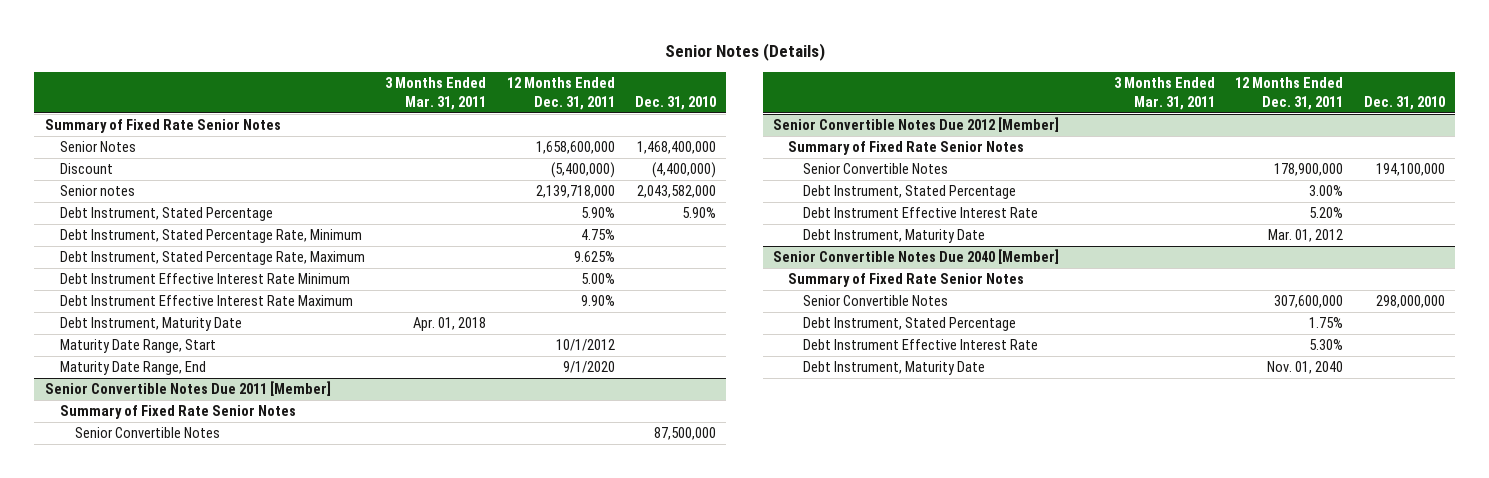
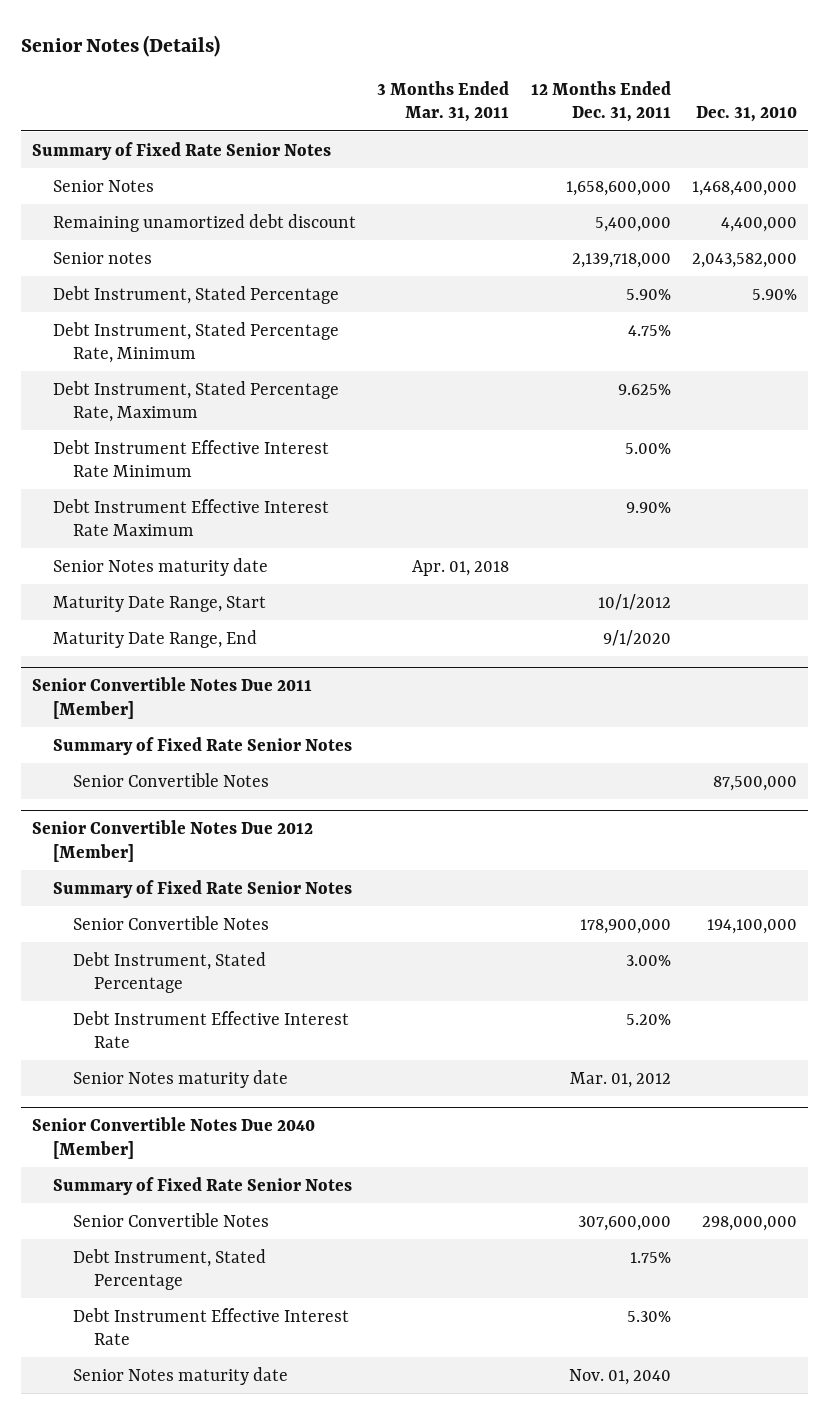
- Discount | | (5,400,000) | (4,400,000)
+ Remaining unamortized debt discount | | 5,400,000 | 4,400,000
- Debt Instrument, Maturity Date | Apr. 01, 2018 | |
+ Senior Notes maturity date | Apr. 01, 2018 | |
@ Senior Convertible Notes Due 2012 [Member]
- Debt Instrument, Maturity Date | | Mar. 01, 2012 |
+ Senior Notes maturity date | | Mar. 01, 2012 |
@ Senior Convertible Notes Due 2040 [Member]
- Debt Instrument, Maturity Date | | Nov. 01, 2040 |
+ Senior Notes maturity date | | Nov. 01, 2040 |

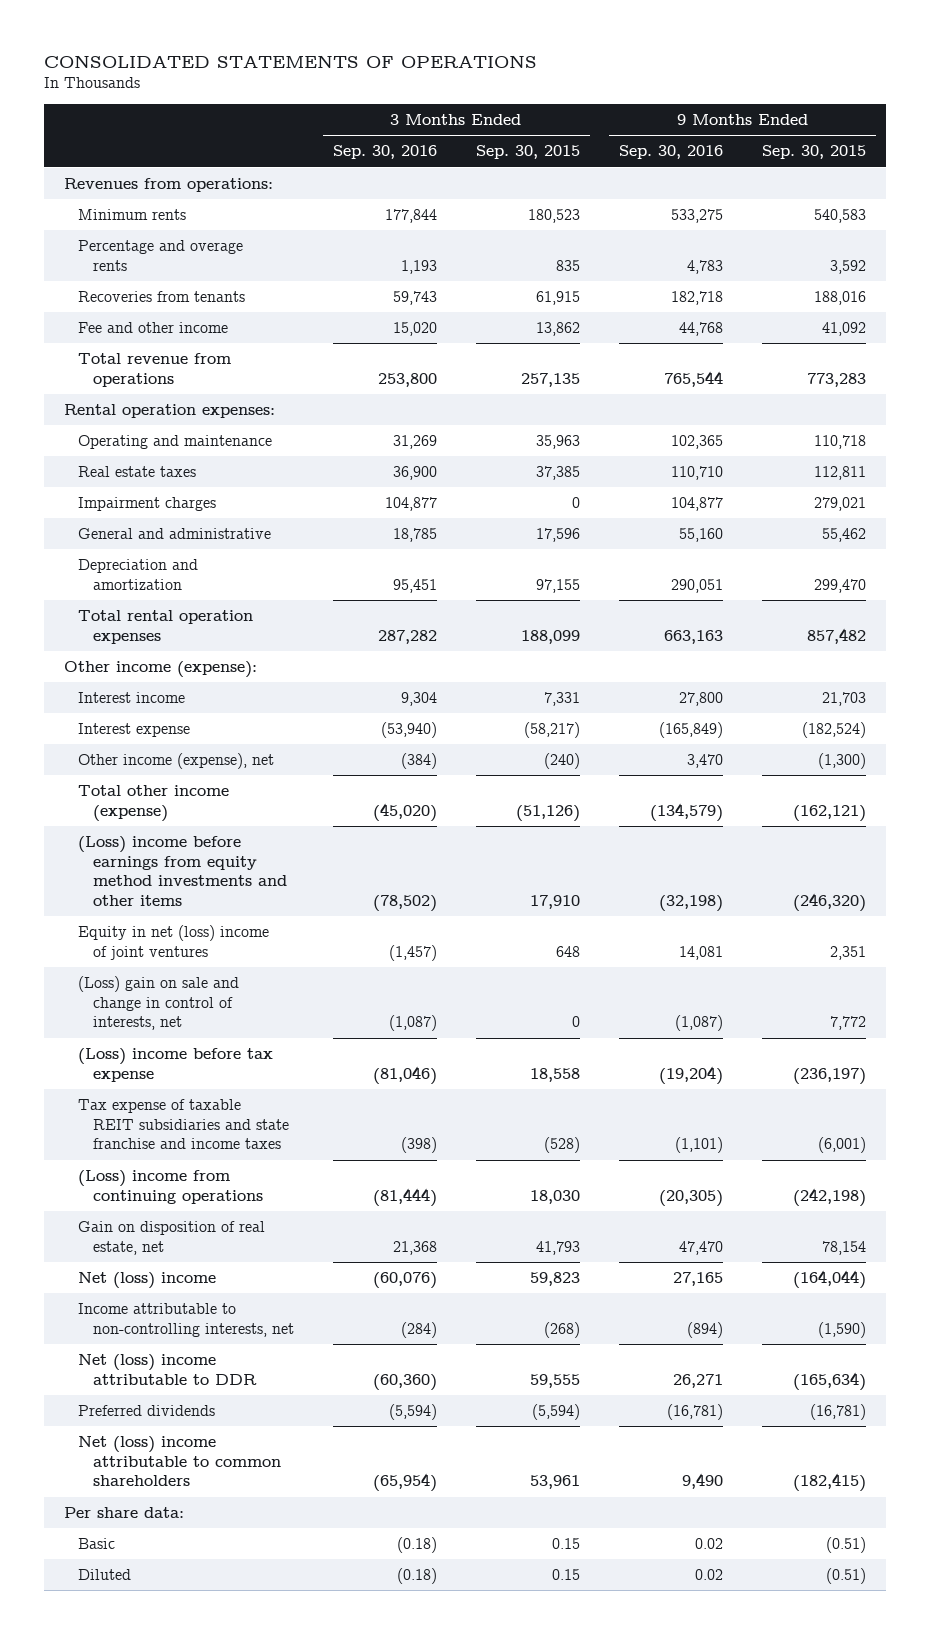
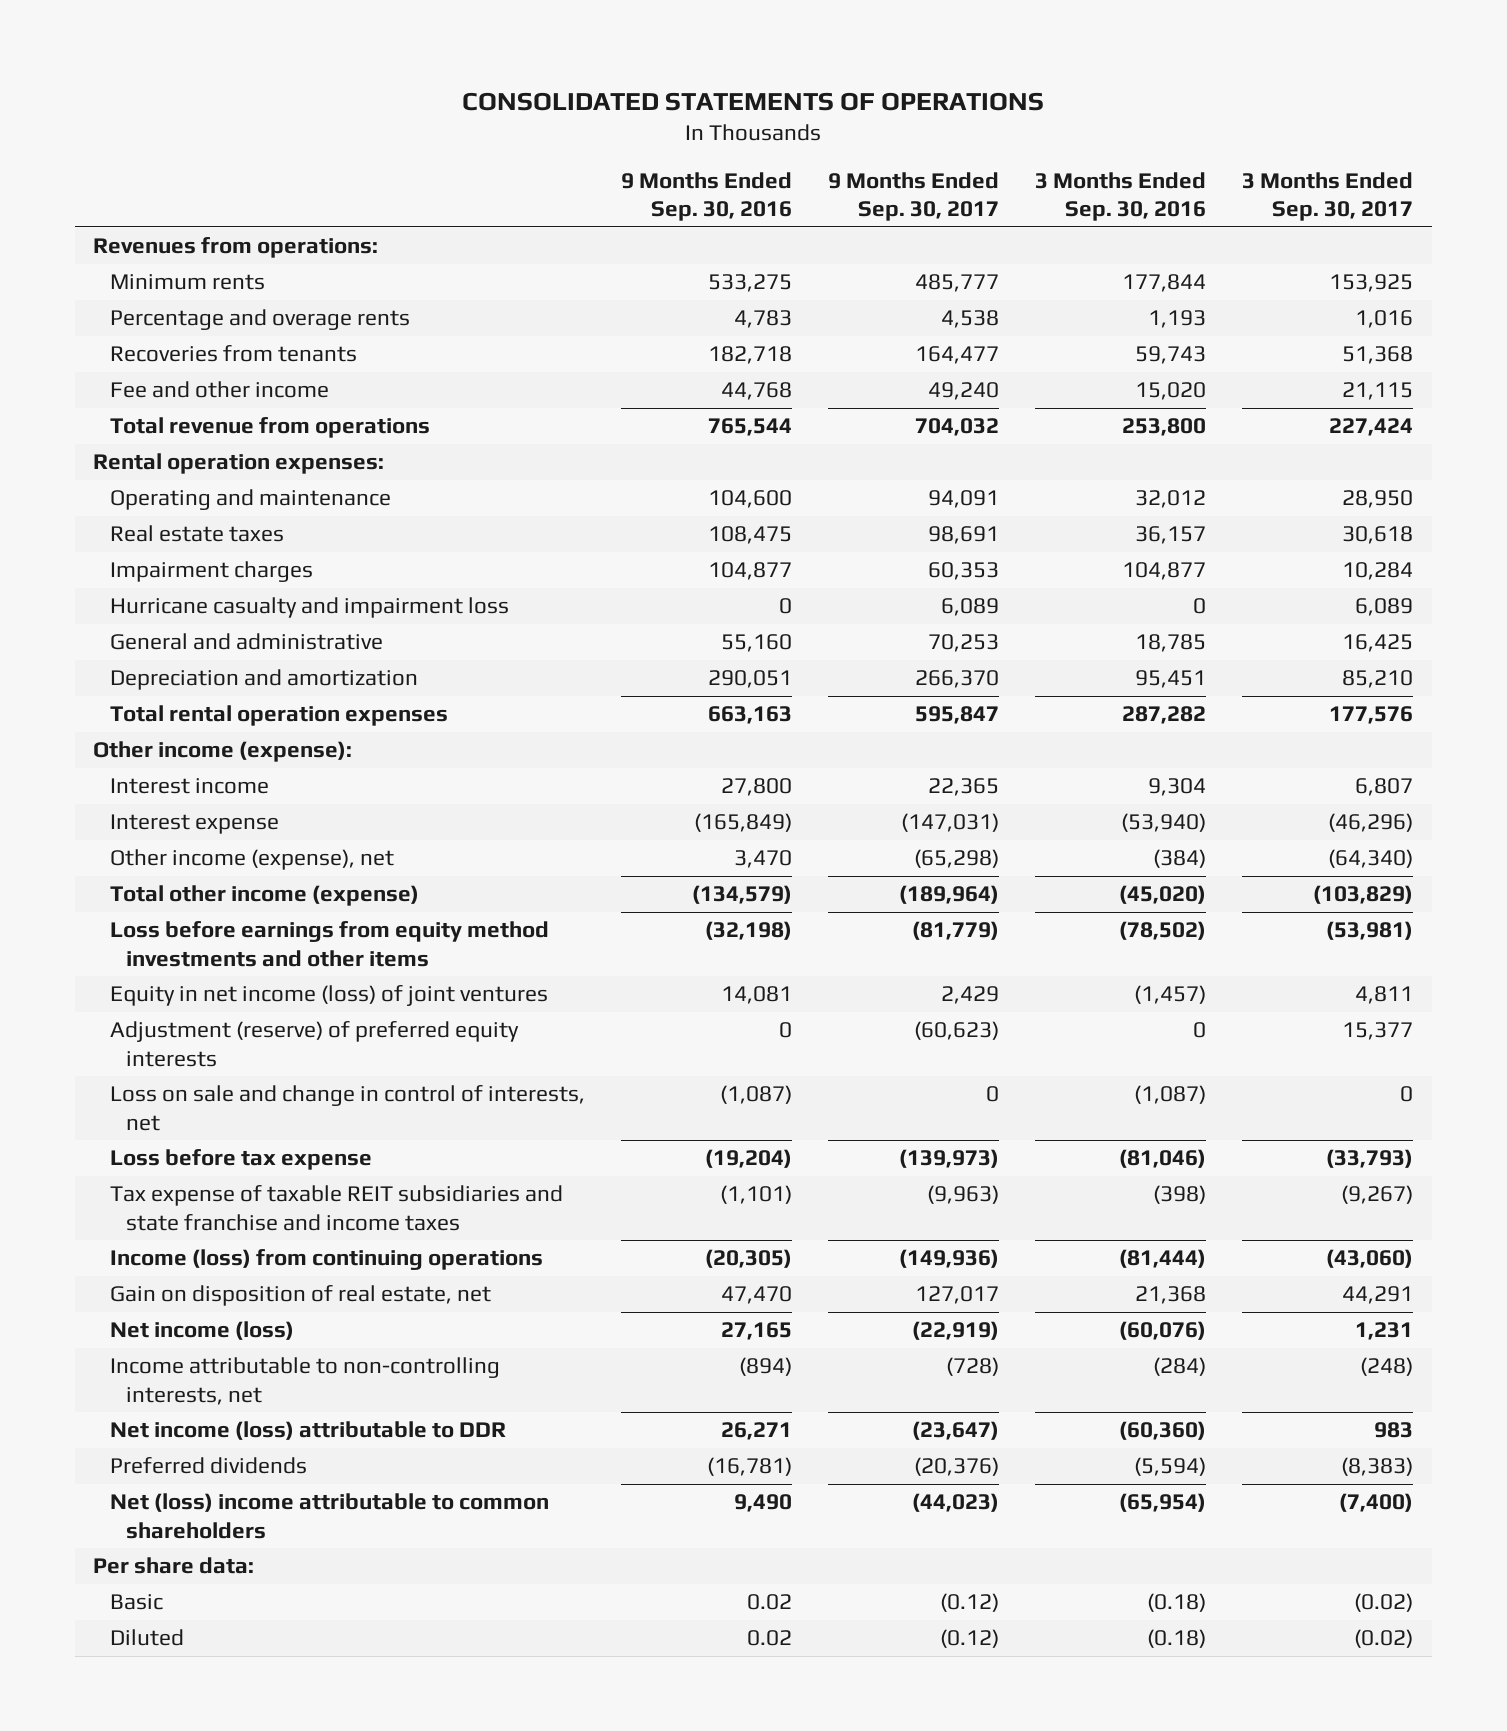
- | 3 Months Ended Sep. 30, 2016 | 3 Months Ended Sep. 30, 2015 | 9 Months Ended Sep. 30, 2016 | 9 Months Ended Sep. 30, 2015
+ | 9 Months Ended Sep. 30, 2016 | 9 Months Ended Sep. 30, 2017 | 3 Months Ended Sep. 30, 2016 | 3 Months Ended Sep. 30, 2017
- Operating and maintenance | 31,269 | 35,963 | 102,365 | 110,718
- Real estate taxes | 36,900 | 37,385 | 110,710 | 112,811
+ Operating and maintenance | 104,600 | 94,091 | 32,012 | 28,950
+ Real estate taxes | 108,475 | 98,691 | 36,157 | 30,618
+ Hurricane casualty and impairment loss | 0 | 6,089 | 0 | 6,089
- (Loss) income before earnings from equity method investments and other items | (78,502) | 17,910 | (32,198) | (246,320)
- Equity in net (loss) income of joint ventures | (1,457) | 648 | 14,081 | 2,351
- (Loss) gain on sale and change in control of interests, net | (1,087) | 0 | (1,087) | 7,772
- (Loss) income before tax expense | (81,046) | 18,558 | (19,204) | (236,197)
+ Loss before earnings from equity method investments and other items | (32,198) | (81,779) | (78,502) | (53,981)
+ Equity in net income (loss) of joint ventures | 14,081 | 2,429 | (1,457) | 4,811
+ Adjustment (reserve) of preferred equity interests | 0 | (60,623) | 0 | 15,377
+ Loss on sale and change in control of interests, net | (1,087) | 0 | (1,087) | 0
+ Loss before tax expense | (19,204) | (139,973) | (81,046) | (33,793)
- (Loss) income from continuing operations | (81,444) | 18,030 | (20,305) | (242,198)
+ Income (loss) from continuing operations | (20,305) | (149,936) | (81,444) | (43,060)
- Net (loss) income | (60,076) | 59,823 | 27,165 | (164,044)
+ Net income (loss) | 27,165 | (22,919) | (60,076) | 1,231
- Net (loss) income attributable to DDR | (60,360) | 59,555 | 26,271 | (165,634)
+ Net income (loss) attributable to DDR | 26,271 | (23,647) | (60,360) | 983

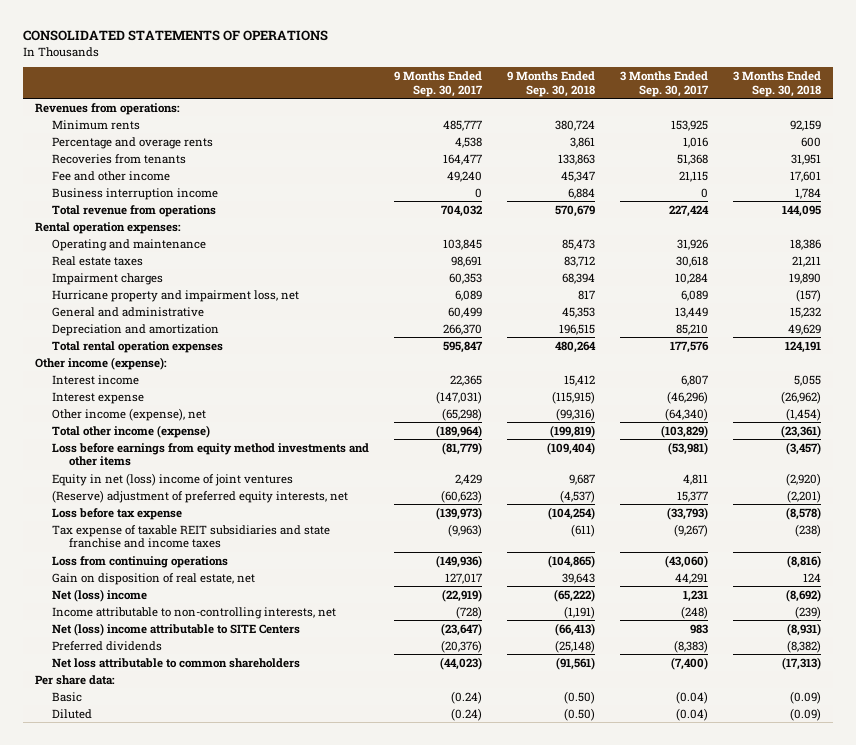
- | 9 Months Ended Sep. 30, 2016 | 9 Months Ended Sep. 30, 2017 | 3 Months Ended Sep. 30, 2016 | 3 Months Ended Sep. 30, 2017
+ | 9 Months Ended Sep. 30, 2017 | 9 Months Ended Sep. 30, 2018 | 3 Months Ended Sep. 30, 2017 | 3 Months Ended Sep. 30, 2018
+ Business interruption income | 0 | 6,884 | 0 | 1,784
- Operating and maintenance | 104,600 | 94,091 | 32,012 | 28,950
+ Operating and maintenance | 103,845 | 85,473 | 31,926 | 18,386
- Hurricane casualty and impairment loss | 0 | 6,089 | 0 | 6,089
- General and administrative | 55,160 | 70,253 | 18,785 | 16,425
+ Hurricane property and impairment loss, net | 6,089 | 817 | 6,089 | (157)
+ General and administrative | 60,499 | 45,353 | 13,449 | 15,232
- Equity in net income (loss) of joint ventures | 14,081 | 2,429 | (1,457) | 4,811
- Adjustment (reserve) of preferred equity interests | 0 | (60,623) | 0 | 15,377
- Loss on sale and change in control of interests, net | (1,087) | 0 | (1,087) | 0
+ Equity in net (loss) income of joint ventures | 2,429 | 9,687 | 4,811 | (2,920)
+ (Reserve) adjustment of preferred equity interests, net | (60,623) | (4,537) | 15,377 | (2,201)
- Income (loss) from continuing operations | (20,305) | (149,936) | (81,444) | (43,060)
+ Loss from continuing operations | (149,936) | (104,865) | (43,060) | (8,816)
- Net income (loss) | 27,165 | (22,919) | (60,076) | 1,231
+ Net (loss) income | (22,919) | (65,222) | 1,231 | (8,692)
- Net income (loss) attributable to DDR | 26,271 | (23,647) | (60,360) | 983
+ Net (loss) income attributable to SITE Centers | (23,647) | (66,413) | 983 | (8,931)
- Net (loss) income attributable to common shareholders | 9,490 | (44,023) | (65,954) | (7,400)
+ Net loss attributable to common shareholders | (44,023) | (91,561) | (7,400) | (17,313)
- Basic | 0.02 | (0.12) | (0.18) | (0.02)
- Diluted | 0.02 | (0.12) | (0.18) | (0.02)
+ Basic | (0.24) | (0.50) | (0.04) | (0.09)
+ Diluted | (0.24) | (0.50) | (0.04) | (0.09)

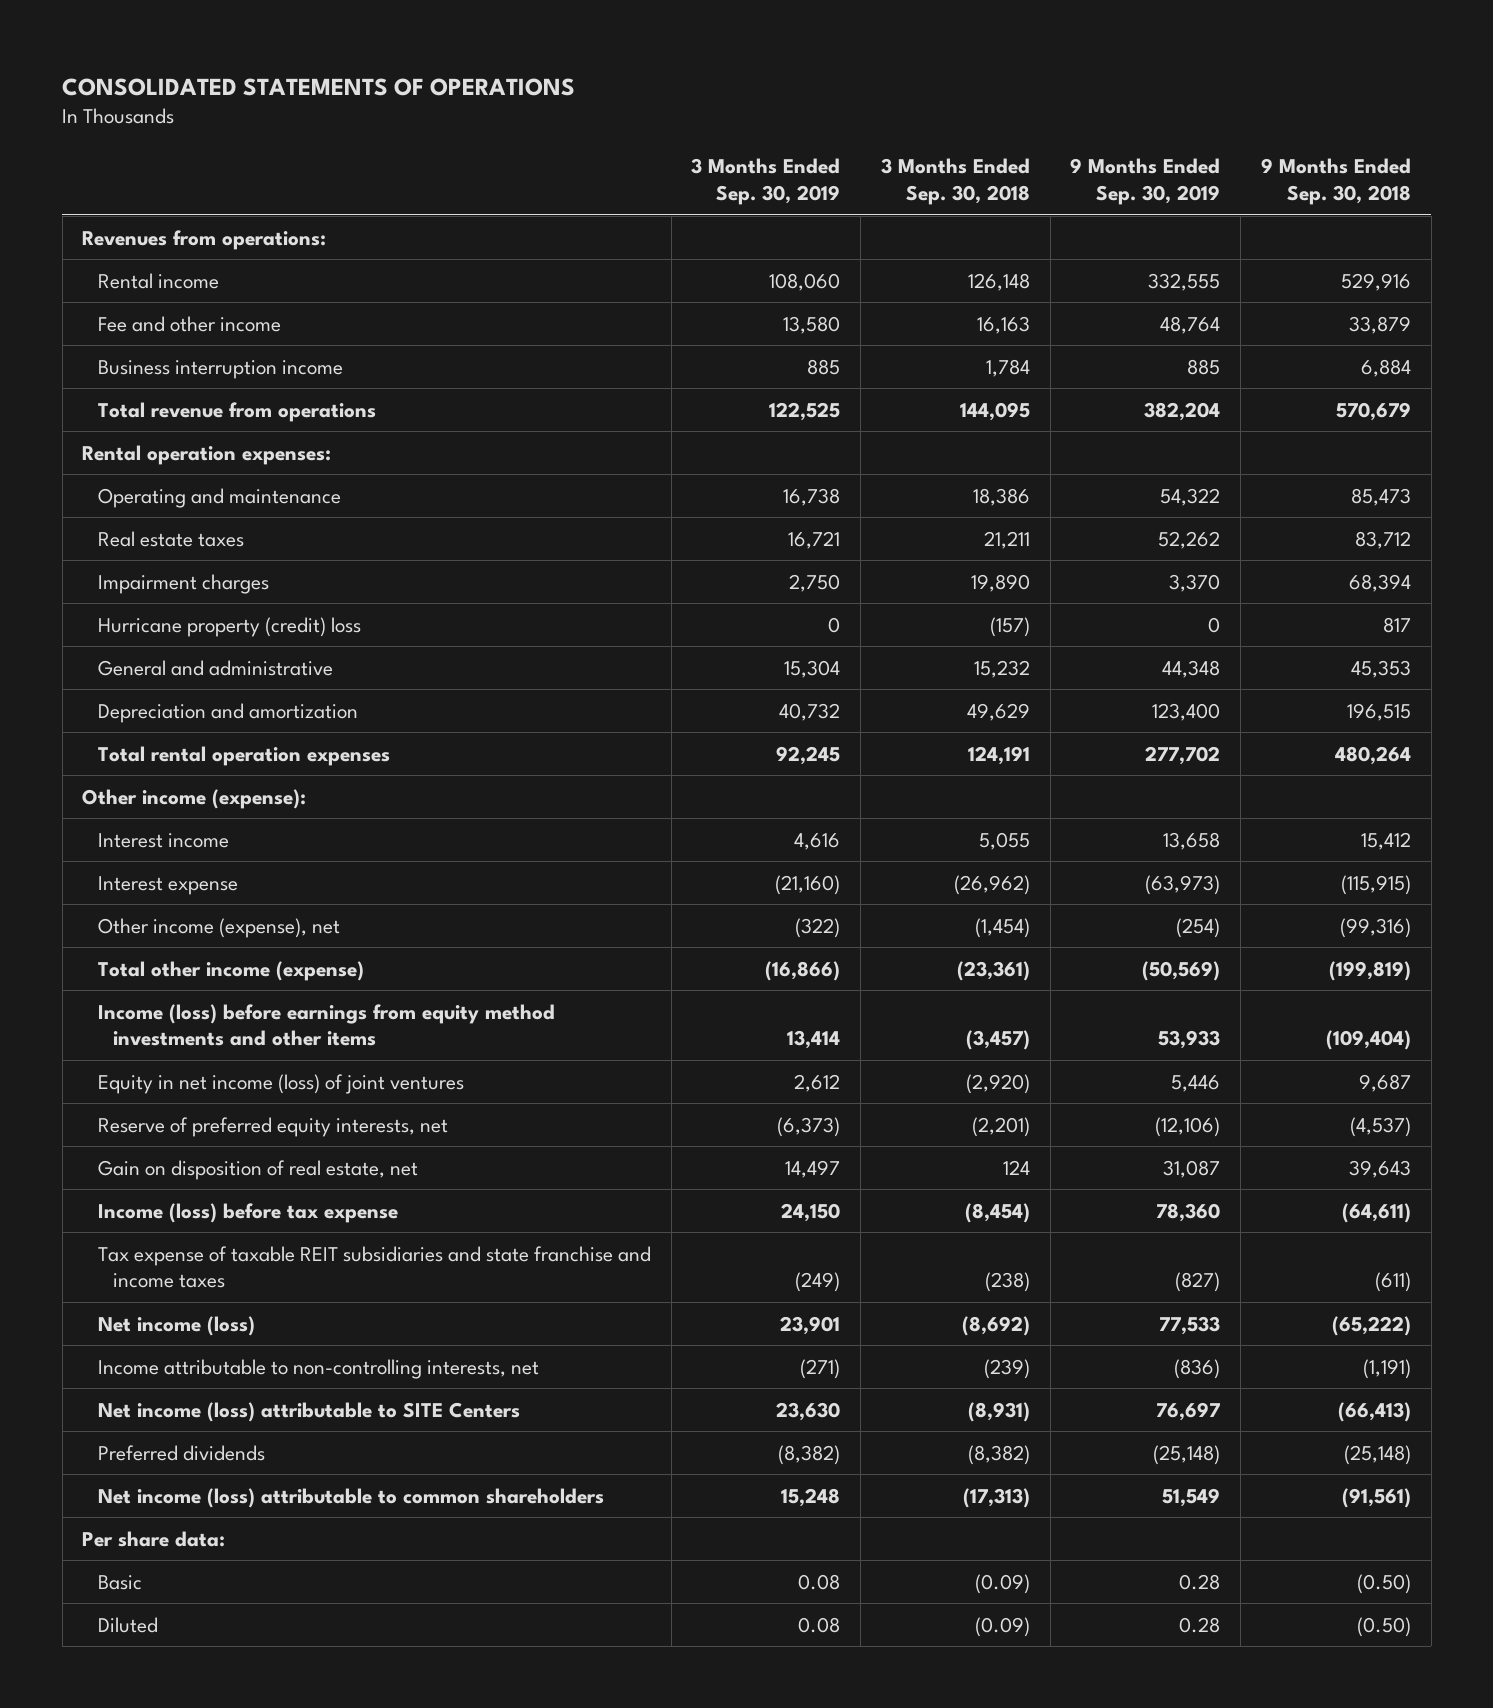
- | 9 Months Ended Sep. 30, 2017 | 9 Months Ended Sep. 30, 2018 | 3 Months Ended Sep. 30, 2017 | 3 Months Ended Sep. 30, 2018
+ | 3 Months Ended Sep. 30, 2019 | 3 Months Ended Sep. 30, 2018 | 9 Months Ended Sep. 30, 2019 | 9 Months Ended Sep. 30, 2018
- Minimum rents | 485,777 | 380,724 | 153,925 | 92,159
- Percentage and overage rents | 4,538 | 3,861 | 1,016 | 600
- Recoveries from tenants | 164,477 | 133,863 | 51,368 | 31,951
- Fee and other income | 49,240 | 45,347 | 21,115 | 17,601
+ Rental income | 108,060 | 126,148 | 332,555 | 529,916
+ Fee and other income | 13,580 | 16,163 | 48,764 | 33,879
- Hurricane property and impairment loss, net | 6,089 | 817 | 6,089 | (157)
+ Hurricane property (credit) loss | 0 | (157) | 0 | 817
- Loss before earnings from equity method investments and other items | (81,779) | (109,404) | (53,981) | (3,457)
- Equity in net (loss) income of joint ventures | 2,429 | 9,687 | 4,811 | (2,920)
- (Reserve) adjustment of preferred equity interests, net | (60,623) | (4,537) | 15,377 | (2,201)
- Loss before tax expense | (139,973) | (104,254) | (33,793) | (8,578)
- Loss from continuing operations | (149,936) | (104,865) | (43,060) | (8,816)
+ Income (loss) before earnings from equity method investments and other items | 13,414 | (3,457) | 53,933 | (109,404)
+ Equity in net income (loss) of joint ventures | 2,612 | (2,920) | 5,446 | 9,687
+ Reserve of preferred equity interests, net | (6,373) | (2,201) | (12,106) | (4,537)
- Net (loss) income | (22,919) | (65,222) | 1,231 | (8,692)
+ Income (loss) before tax expense | 24,150 | (8,454) | 78,360 | (64,611)
moved down: Tax expense of taxable REIT subsidiaries and state franchise and income taxes | (249) | (238) | (827) | (611)
+ Net income (loss) | 23,901 | (8,692) | 77,533 | (65,222)
- Net (loss) income attributable to SITE Centers | (23,647) | (66,413) | 983 | (8,931)
+ Net income (loss) attributable to SITE Centers | 23,630 | (8,931) | 76,697 | (66,413)
- Net loss attributable to common shareholders | (44,023) | (91,561) | (7,400) | (17,313)
+ Net income (loss) attributable to common shareholders | 15,248 | (17,313) | 51,549 | (91,561)

